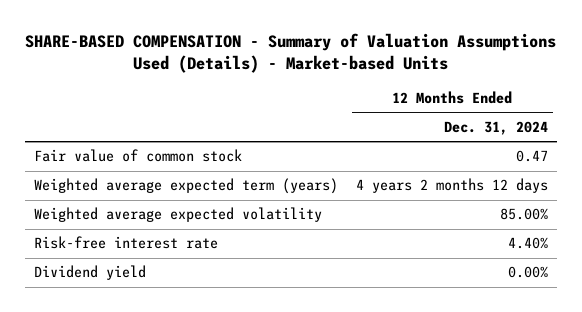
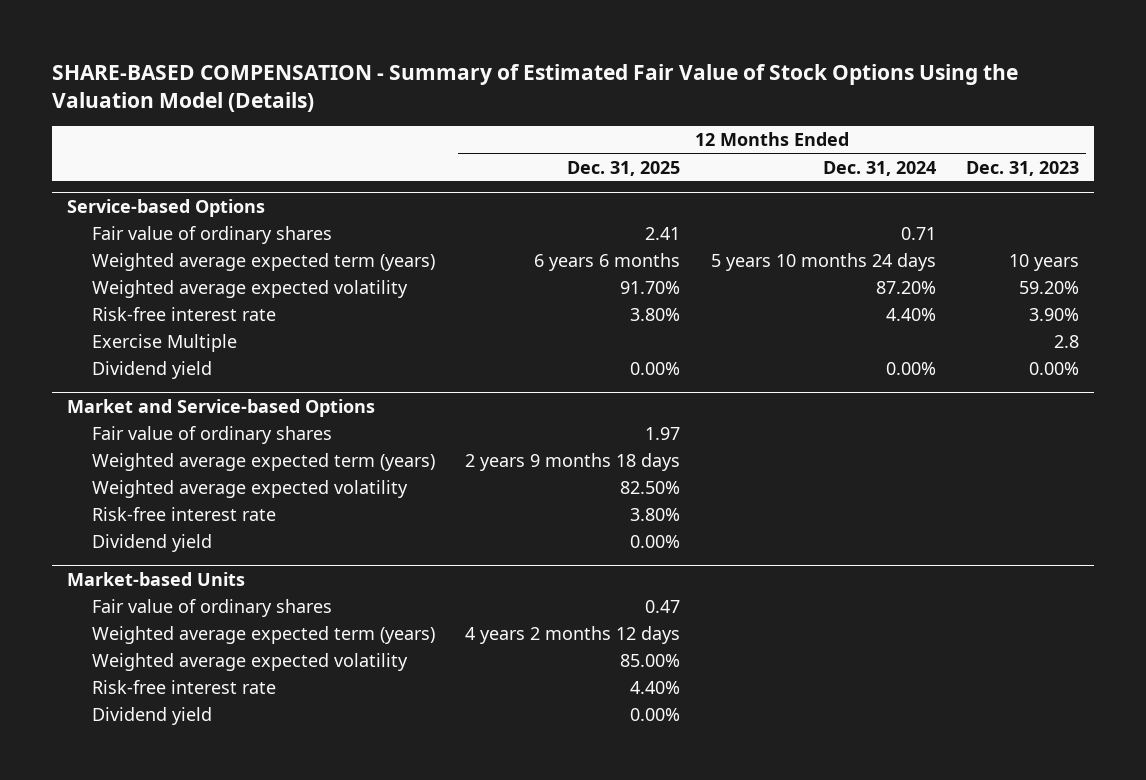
- SHARE-BASED COMPENSATION - Summary of Valuation Assumptions Used (Details) - Market-based Units
+ SHARE-BASED COMPENSATION - Summary of Estimated Fair Value of Stock Options Using the Valuation Model (Details)
- | 12 Months Ended Dec. 31, 2024
+ | 12 Months Ended Dec. 31, 2025 | 12 Months Ended Dec. 31, 2024 | 12 Months Ended Dec. 31, 2023
- Fair value of common stock | 0.47
- Weighted average expected term (years) | 4 years 2 months 12 days
- Weighted average expected volatility | 85.00%
+ Service-based Options
+ Fair value of ordinary shares | 2.41 | 0.71 |
+ Weighted average expected term (years) | 6 years 6 months | 5 years 10 months 24 days | 10 years
+ Weighted average expected volatility | 91.70% | 87.20% | 59.20%
+ Exercise Multiple | | | 2.8
+ Market and Service-based Options
+ Fair value of ordinary shares | 1.97 | |
+ Weighted average expected term (years) | 2 years 9 months 18 days | |
+ Weighted average expected volatility | 82.50% | |
+ Risk-free interest rate | 3.80% | |
+ Dividend yield | 0.00% | |
+ Market-based Units
+ Fair value of ordinary shares | 0.47 | |
+ Weighted average expected term (years) | 4 years 2 months 12 days | |
+ Weighted average expected volatility | 85.00% | |
+ Risk-free interest rate | 4.40% | |
+ Dividend yield | 0.00% | |

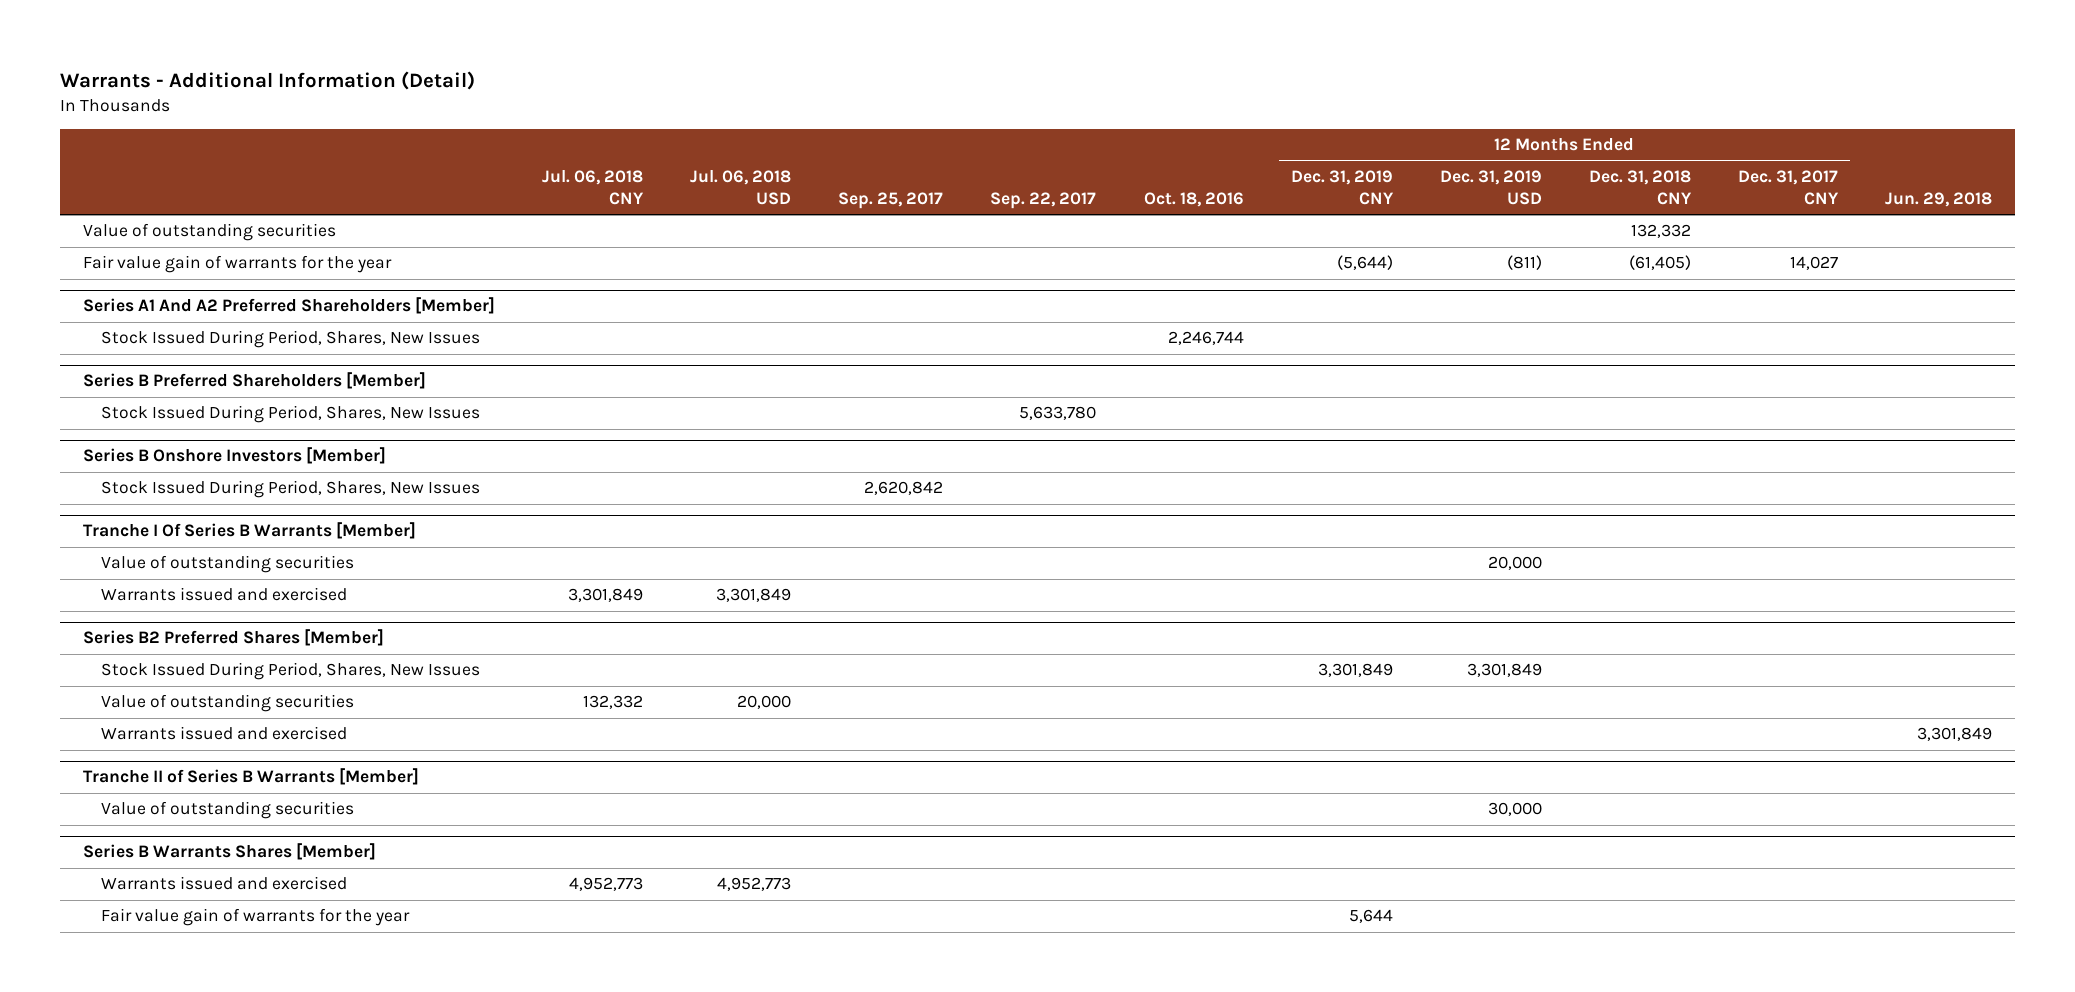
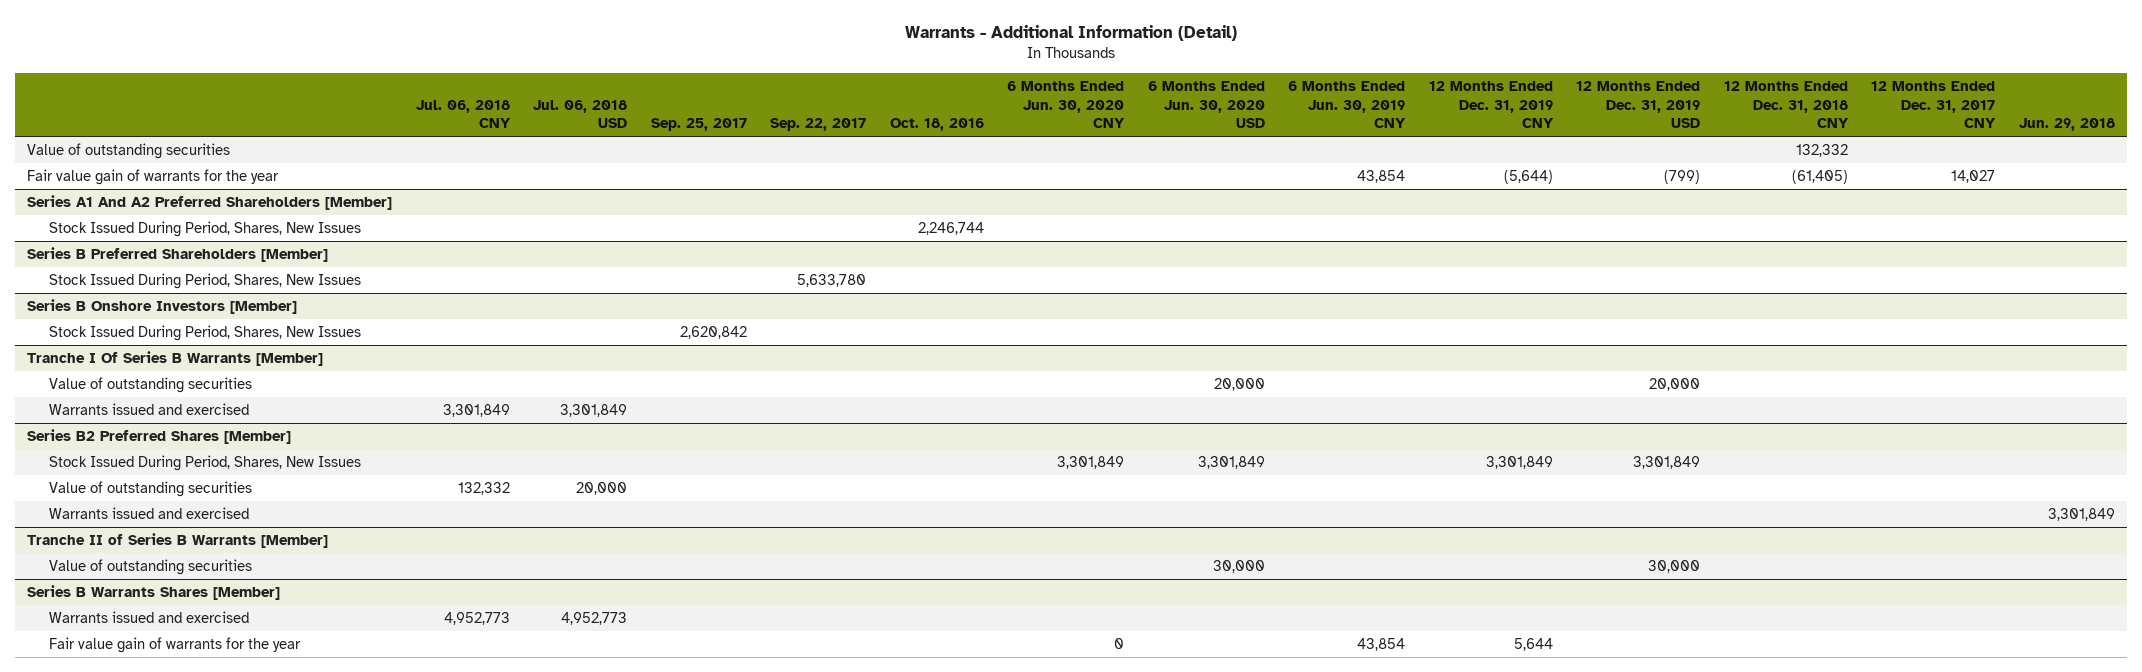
- | Jul. 06, 2018 CNY | Jul. 06, 2018 USD | Sep. 25, 2017 | Sep. 22, 2017 | Oct. 18, 2016 | 12 Months Ended Dec. 31, 2019 CNY | 12 Months Ended Dec. 31, 2019 USD | 12 Months Ended Dec. 31, 2018 CNY | 12 Months Ended Dec. 31, 2017 CNY | Jun. 29, 2018
+ | Jul. 06, 2018 CNY | Jul. 06, 2018 USD | Sep. 25, 2017 | Sep. 22, 2017 | Oct. 18, 2016 | 6 Months Ended Jun. 30, 2020 CNY | 6 Months Ended Jun. 30, 2020 USD | 6 Months Ended Jun. 30, 2019 CNY | 12 Months Ended Dec. 31, 2019 CNY | 12 Months Ended Dec. 31, 2019 USD | 12 Months Ended Dec. 31, 2018 CNY | 12 Months Ended Dec. 31, 2017 CNY | Jun. 29, 2018
- Fair value gain of warrants for the year | | | | | | (5,644) | (811) | (61,405) | 14,027 |
+ Fair value gain of warrants for the year | | | | | | | | 43,854 | (5,644) | (799) | (61,405) | 14,027 |

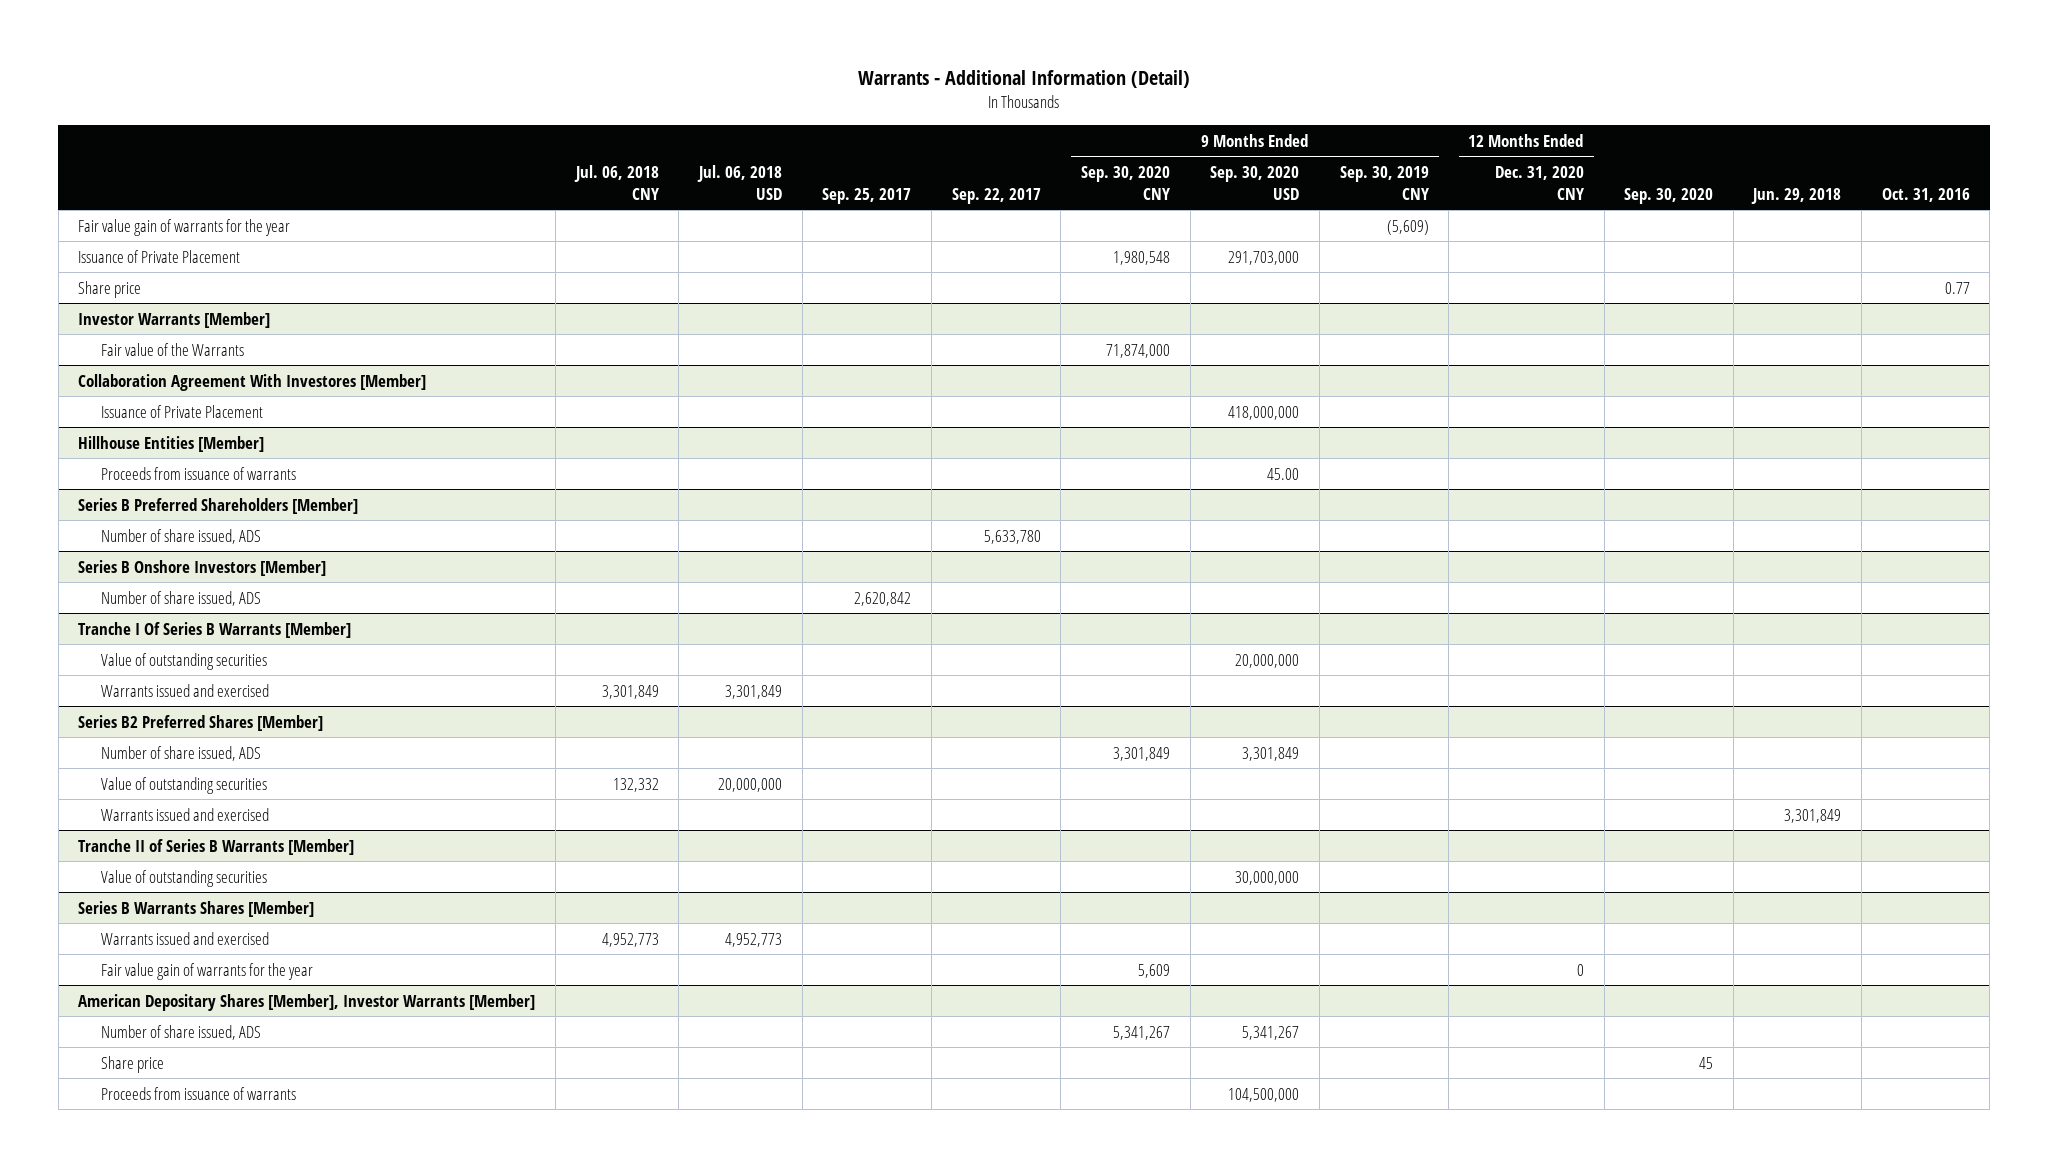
- | Jul. 06, 2018 CNY | Jul. 06, 2018 USD | Sep. 25, 2017 | Sep. 22, 2017 | Oct. 18, 2016 | 6 Months Ended Jun. 30, 2020 CNY | 6 Months Ended Jun. 30, 2020 USD | 6 Months Ended Jun. 30, 2019 CNY | 12 Months Ended Dec. 31, 2019 CNY | 12 Months Ended Dec. 31, 2019 USD | 12 Months Ended Dec. 31, 2018 CNY | 12 Months Ended Dec. 31, 2017 CNY | Jun. 29, 2018
+ | Jul. 06, 2018 CNY | Jul. 06, 2018 USD | Sep. 25, 2017 | Sep. 22, 2017 | 9 Months Ended Sep. 30, 2020 CNY | 9 Months Ended Sep. 30, 2020 USD | 9 Months Ended Sep. 30, 2019 CNY | 12 Months Ended Dec. 31, 2020 CNY | Sep. 30, 2020 | Jun. 29, 2018 | Oct. 31, 2016
- Value of outstanding securities | | | | | | | | | | | 132,332 | |
- Series A1 And A2 Preferred Shareholders [Member]
- Stock Issued During Period, Shares, New Issues | | | | | 2,246,744 | | | | | | | |
+ Issuance of Private Placement | | | | | 1,980,548 | 291,703,000 | | | | |
+ Share price | | | | | | | | | | | 0.77
+ Investor Warrants [Member]
+ Fair value of the Warrants | | | | | 71,874,000 | | | | | |
+ Collaboration Agreement With Investores [Member]
+ Issuance of Private Placement | | | | | | 418,000,000 | | | | |
+ Hillhouse Entities [Member]
+ Proceeds from issuance of warrants | | | | | | 45.00 | | | | |
@ Series B Preferred Shareholders [Member]
- Stock Issued During Period, Shares, New Issues | | | | 5,633,780 | | | | | | | | |
+ Number of share issued, ADS | | | | 5,633,780 | | | | | | |
@ Series B Onshore Investors [Member]
- Stock Issued During Period, Shares, New Issues | | | 2,620,842 | | | | | | | | | |
+ Number of share issued, ADS | | | 2,620,842 | | | | | | | |
@ Series B2 Preferred Shares [Member]
- Stock Issued During Period, Shares, New Issues | | | | | | 3,301,849 | 3,301,849 | | 3,301,849 | 3,301,849 | | |
- Value of outstanding securities | 132,332 | 20,000 | | | | | | | | | | |
+ Number of share issued, ADS | | | | | 3,301,849 | 3,301,849 | | | | |
+ Value of outstanding securities | 132,332 | 20,000,000 | | | | | | | | |
+ American Depositary Shares [Member], Investor Warrants [Member]
+ Number of share issued, ADS | | | | | 5,341,267 | 5,341,267 | | | | |
+ Share price | | | | | | | | | 45 | |
+ Proceeds from issuance of warrants | | | | | | 104,500,000 | | | | |

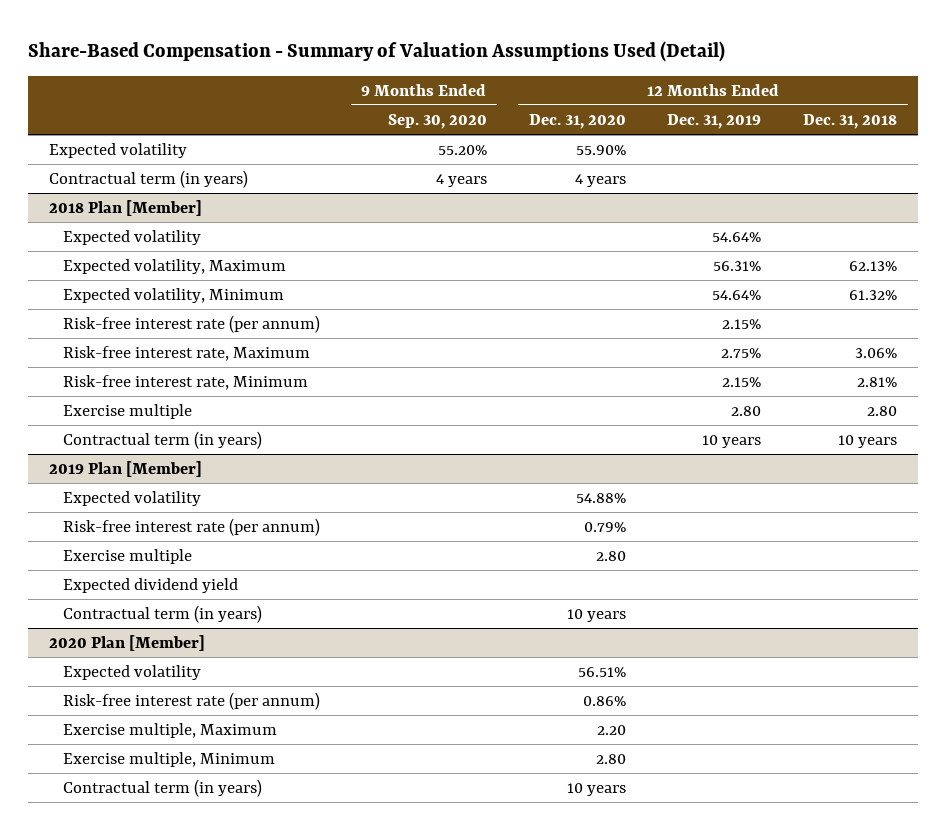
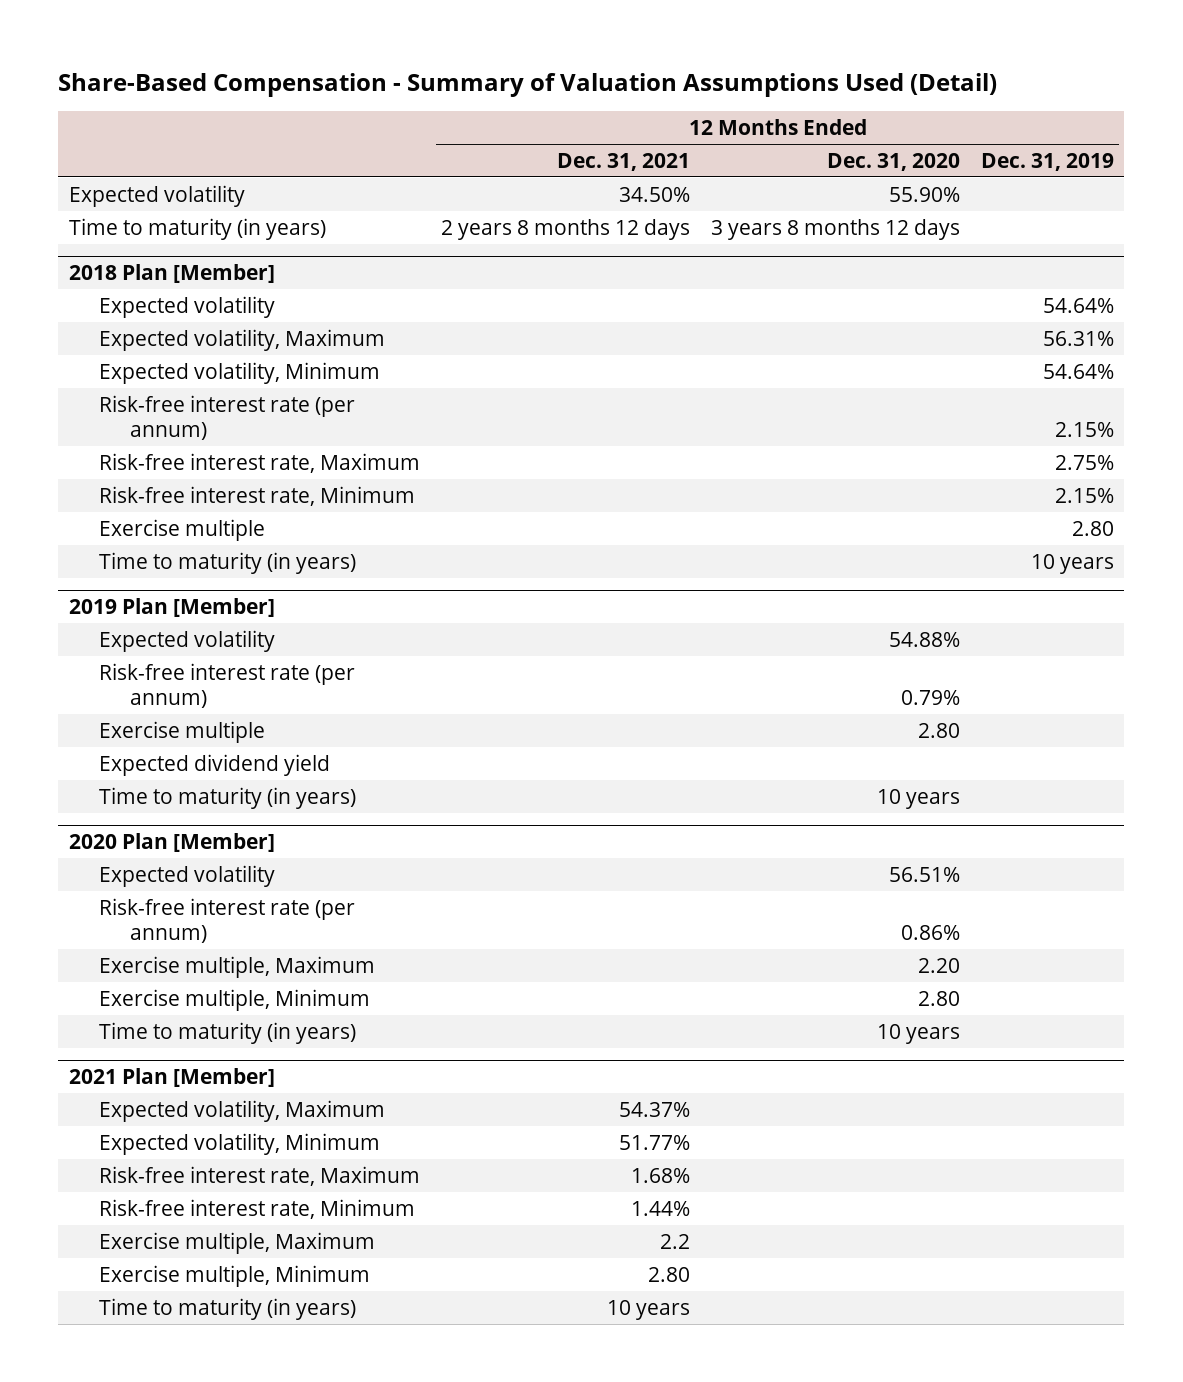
- | 9 Months Ended Sep. 30, 2020 | 12 Months Ended Dec. 31, 2020 | 12 Months Ended Dec. 31, 2019 | 12 Months Ended Dec. 31, 2018
+ | 12 Months Ended Dec. 31, 2021 | 12 Months Ended Dec. 31, 2020 | 12 Months Ended Dec. 31, 2019
- Contractual term (in years) | 4 years | 4 years | |
+ Time to maturity (in years) | 2 years 8 months 12 days | 3 years 8 months 12 days |
@ 2018 Plan [Member]
- Contractual term (in years) | | | 10 years | 10 years
+ Time to maturity (in years) | | | 10 years
@ 2019 Plan [Member]
- Contractual term (in years) | | 10 years | |
+ Time to maturity (in years) | | 10 years |
@ 2020 Plan [Member]
- Contractual term (in years) | | 10 years | |
+ Time to maturity (in years) | | 10 years |
+ 2021 Plan [Member]
+ Expected volatility, Maximum | 54.37% | |
+ Expected volatility, Minimum | 51.77% | |
+ Risk-free interest rate, Maximum | 1.68% | |
+ Risk-free interest rate, Minimum | 1.44% | |
+ Exercise multiple, Maximum | 2.2 | |
+ Exercise multiple, Minimum | 2.80 | |
+ Time to maturity (in years) | 10 years | |

